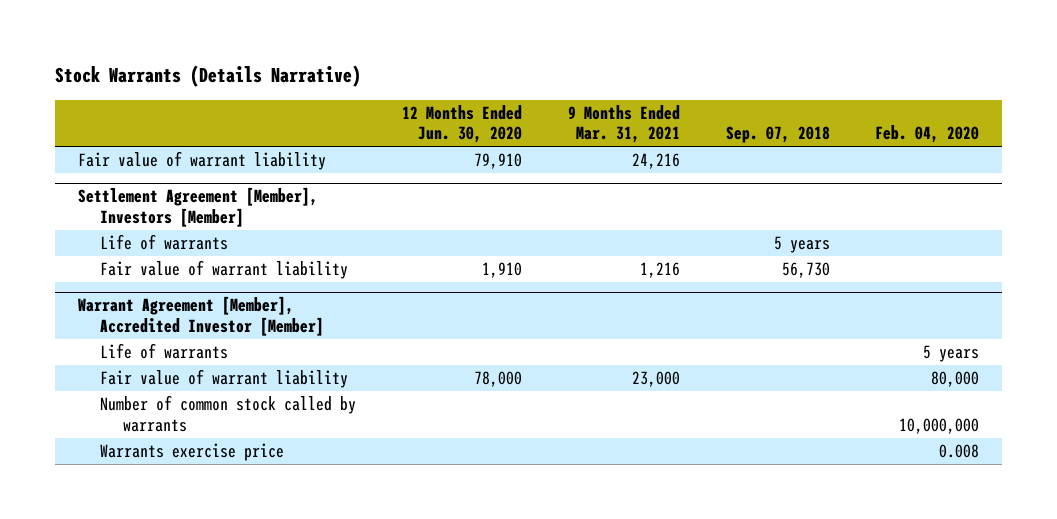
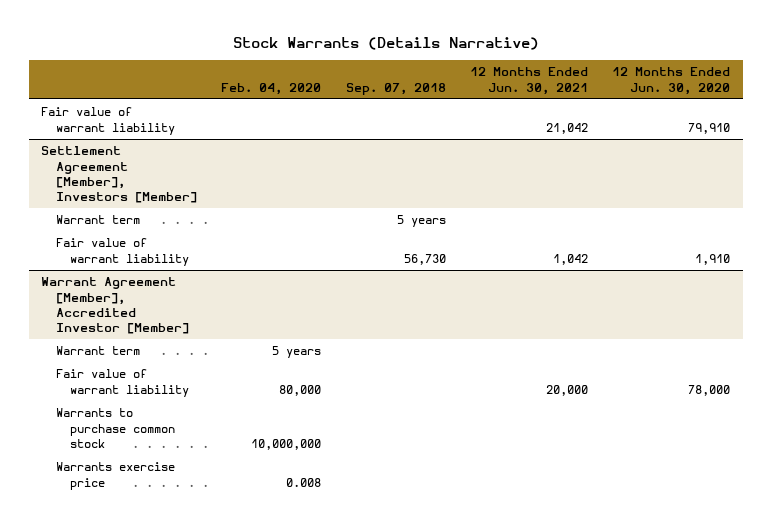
- | 12 Months Ended Jun. 30, 2020 | 9 Months Ended Mar. 31, 2021 | Sep. 07, 2018 | Feb. 04, 2020
+ | Feb. 04, 2020 | Sep. 07, 2018 | 12 Months Ended Jun. 30, 2021 | 12 Months Ended Jun. 30, 2020
@ Settlement Agreement [Member], Investors [Member]
- Life of warrants | | | 5 years |
+ Warrant term | | 5 years | |
@ Warrant Agreement [Member], Accredited Investor [Member]
- Life of warrants | | | | 5 years
+ Warrant term | 5 years | | |
- Number of common stock called by warrants | | | | 10,000,000
+ Warrants to purchase common stock | 10,000,000 | | |

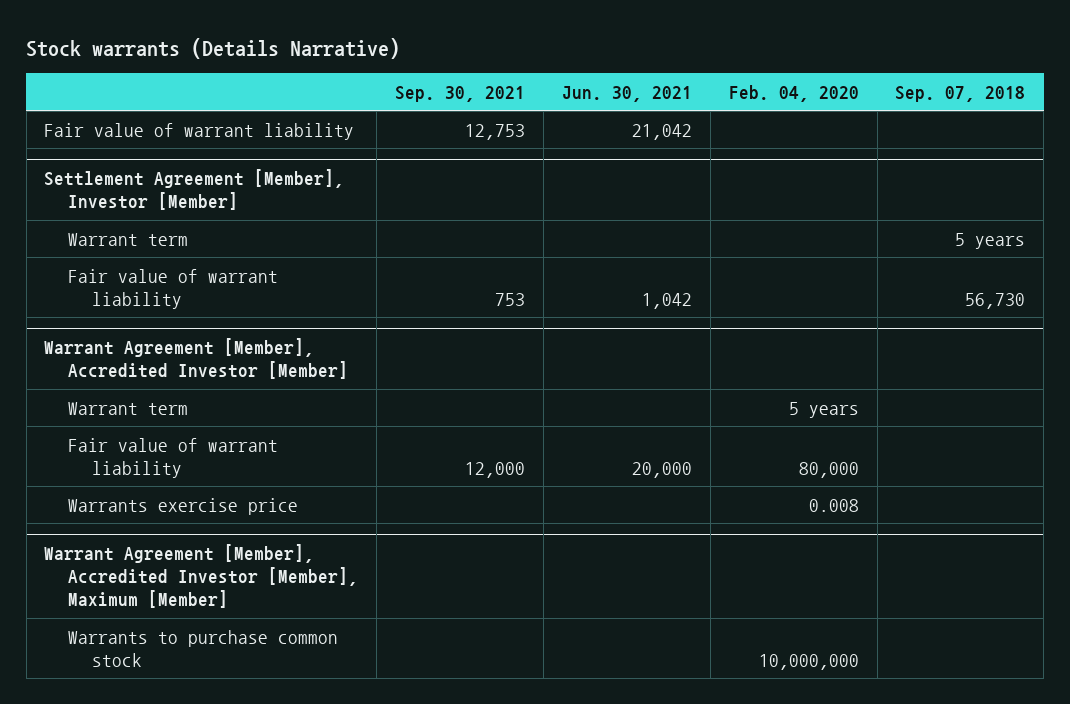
- Stock Warrants (Details Narrative)
+ Stock warrants (Details Narrative)
- | Feb. 04, 2020 | Sep. 07, 2018 | 12 Months Ended Jun. 30, 2021 | 12 Months Ended Jun. 30, 2020
+ | Sep. 30, 2021 | Jun. 30, 2021 | Feb. 04, 2020 | Sep. 07, 2018
- Settlement Agreement [Member], Investors [Member]
+ Settlement Agreement [Member], Investor [Member]
@ Warrant Agreement [Member], Accredited Investor [Member]
- Warrants to purchase common stock | 10,000,000 | | |
+ Warrant Agreement [Member], Accredited Investor [Member], Maximum [Member]
+ Warrants to purchase common stock | | | 10,000,000 |

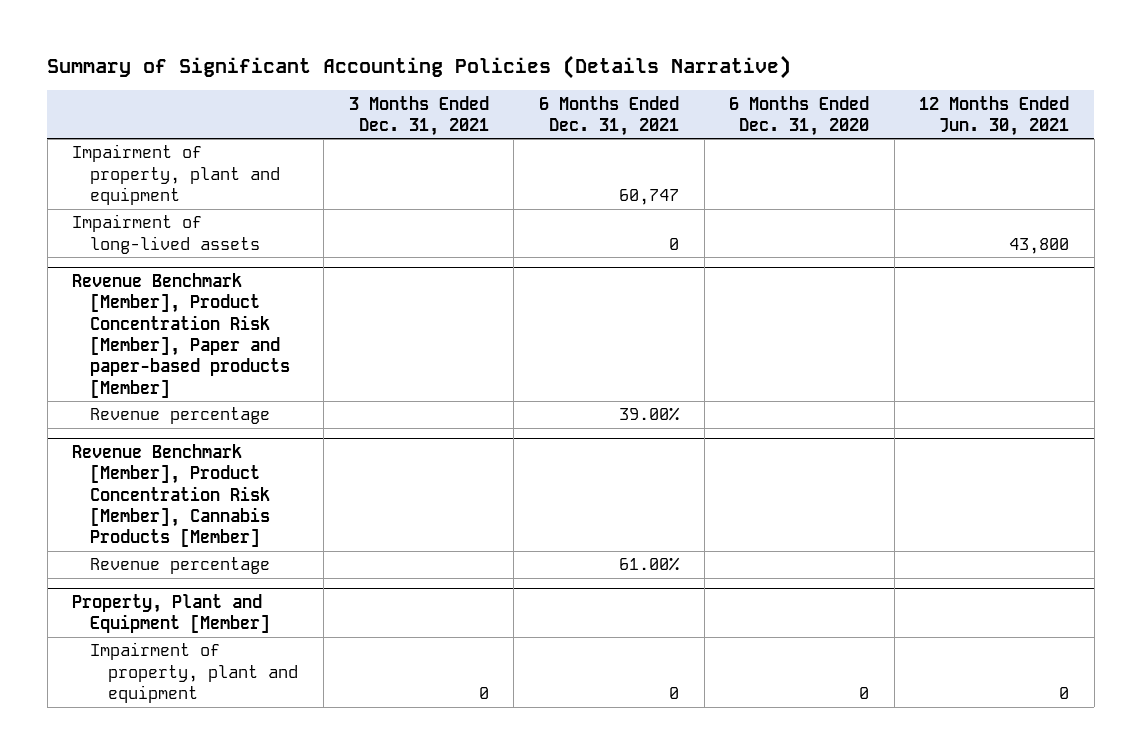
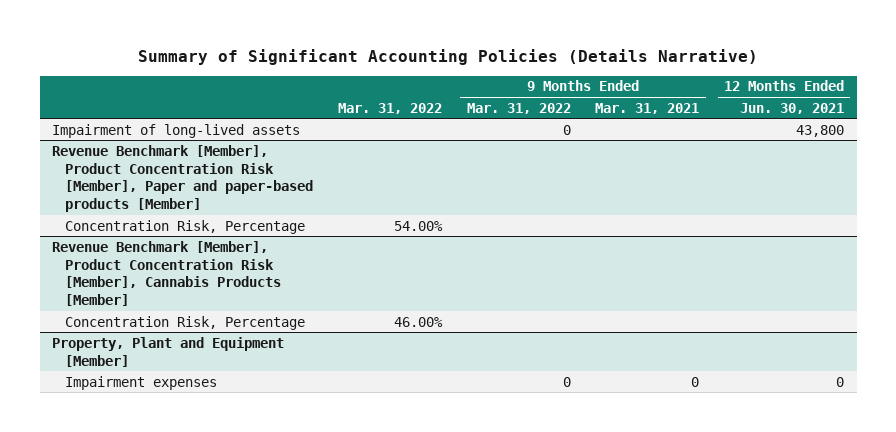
- | 3 Months Ended Dec. 31, 2021 | 6 Months Ended Dec. 31, 2021 | 6 Months Ended Dec. 31, 2020 | 12 Months Ended Jun. 30, 2021
+ | Mar. 31, 2022 | 9 Months Ended Mar. 31, 2022 | 9 Months Ended Mar. 31, 2021 | 12 Months Ended Jun. 30, 2021
- Impairment of property, plant and equipment | | 60,747 | |
@ Revenue Benchmark [Member], Product Concentration Risk [Member], Paper and paper-based products [Member]
- Revenue percentage | | 39.00% | |
+ Concentration Risk, Percentage | 54.00% | | |
@ Revenue Benchmark [Member], Product Concentration Risk [Member], Cannabis Products [Member]
- Revenue percentage | | 61.00% | |
+ Concentration Risk, Percentage | 46.00% | | |
@ Property, Plant and Equipment [Member]
- Impairment of property, plant and equipment | 0 | 0 | 0 | 0
+ Impairment expenses | | 0 | 0 | 0

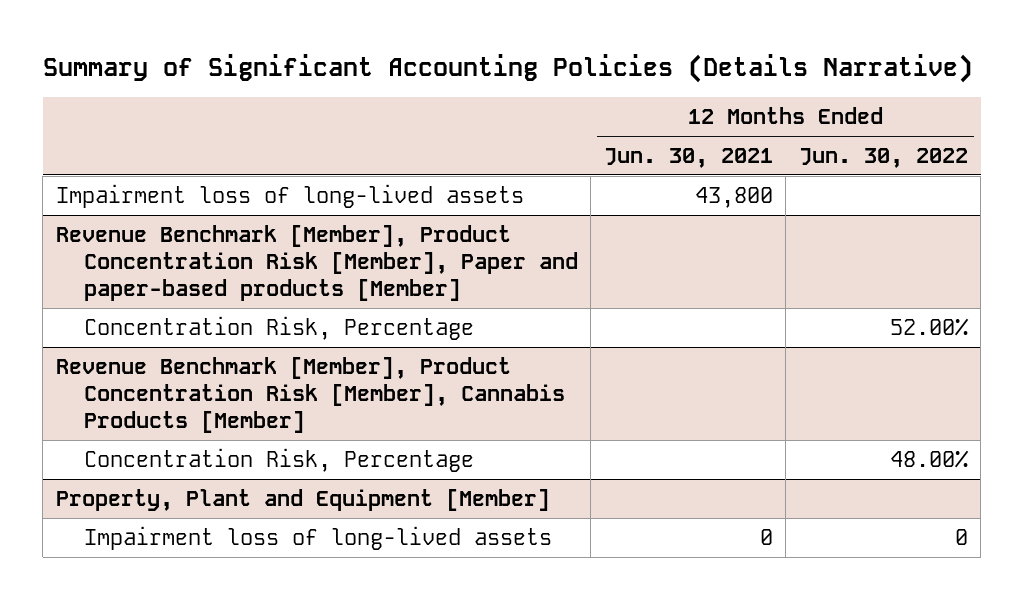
- | Mar. 31, 2022 | 9 Months Ended Mar. 31, 2022 | 9 Months Ended Mar. 31, 2021 | 12 Months Ended Jun. 30, 2021
+ | 12 Months Ended Jun. 30, 2021 | 12 Months Ended Jun. 30, 2022
- Impairment of long-lived assets | | 0 | | 43,800
+ Impairment loss of long-lived assets | 43,800 |
@ Property, Plant and Equipment [Member]
- Impairment expenses | | 0 | 0 | 0
+ Impairment loss of long-lived assets | 0 | 0

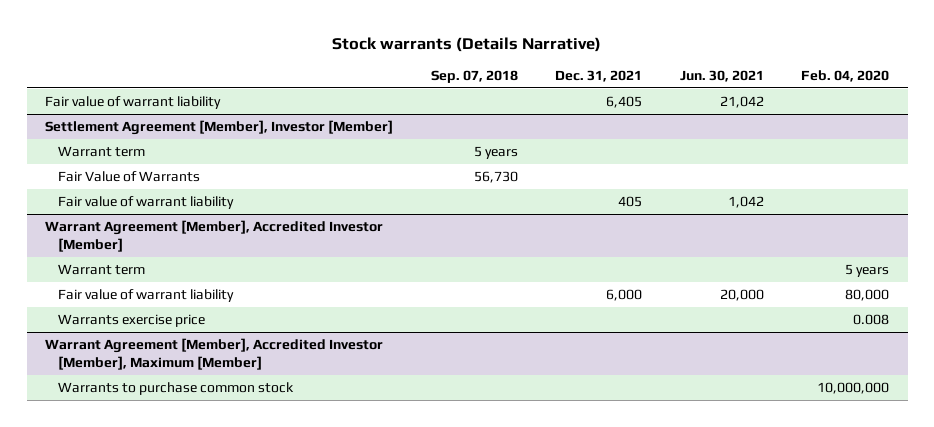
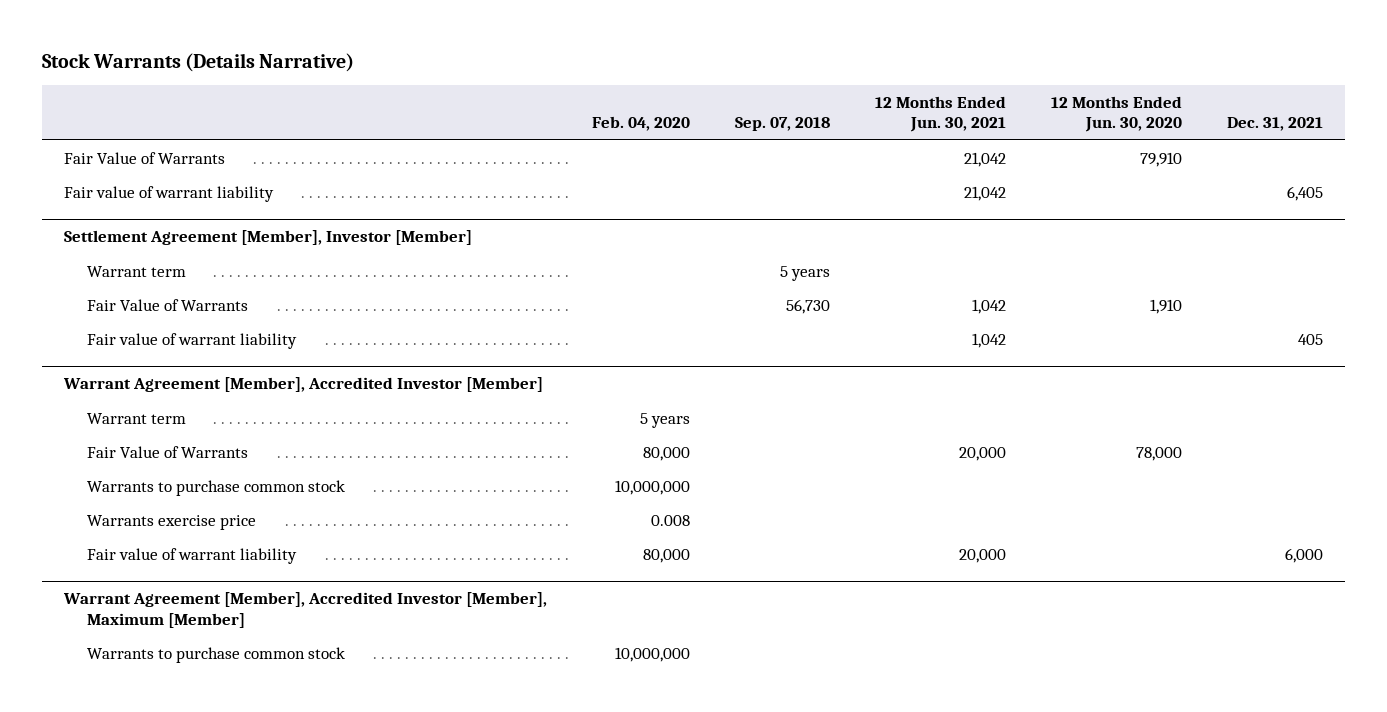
- Stock warrants (Details Narrative)
+ Stock Warrants (Details Narrative)
- | Sep. 07, 2018 | Dec. 31, 2021 | Jun. 30, 2021 | Feb. 04, 2020
+ | Feb. 04, 2020 | Sep. 07, 2018 | 12 Months Ended Jun. 30, 2021 | 12 Months Ended Jun. 30, 2020 | Dec. 31, 2021
+ Fair Value of Warrants | | | 21,042 | 79,910 |
@ Warrant Agreement [Member], Accredited Investor [Member]
+ Fair Value of Warrants | 80,000 | | 20,000 | 78,000 |
+ Warrants to purchase common stock | 10,000,000 | | | |
moved down: Fair value of warrant liability | 80,000 | | 20,000 | | 6,000

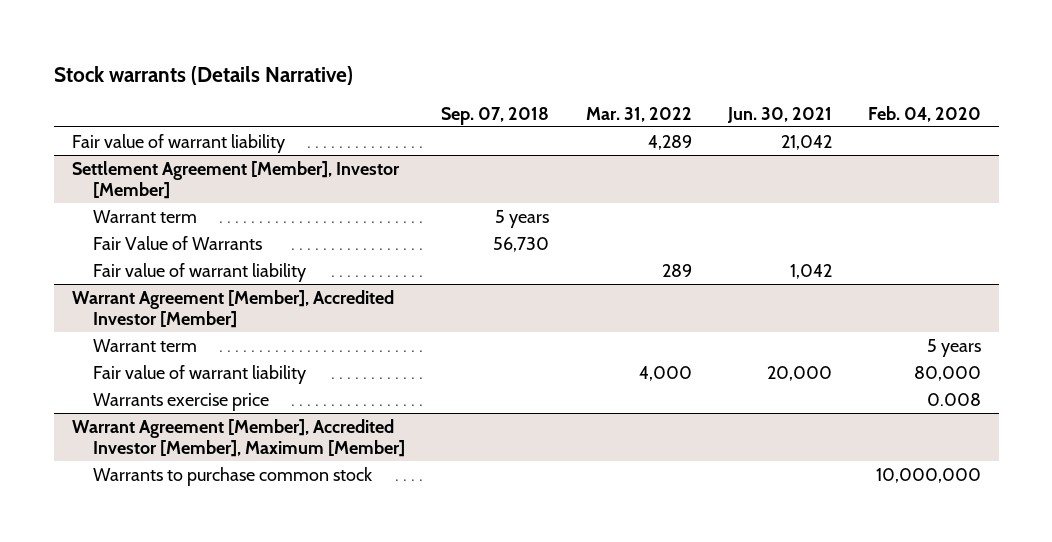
- Stock Warrants (Details Narrative)
+ Stock warrants (Details Narrative)
- | Feb. 04, 2020 | Sep. 07, 2018 | 12 Months Ended Jun. 30, 2021 | 12 Months Ended Jun. 30, 2020 | Dec. 31, 2021
+ | Sep. 07, 2018 | Mar. 31, 2022 | Jun. 30, 2021 | Feb. 04, 2020
- Fair Value of Warrants | | | 21,042 | 79,910 |
@ Warrant Agreement [Member], Accredited Investor [Member]
- Fair Value of Warrants | 80,000 | | 20,000 | 78,000 |
- Warrants to purchase common stock | 10,000,000 | | | |
moved down: Warrants exercise price | | | | 0.008

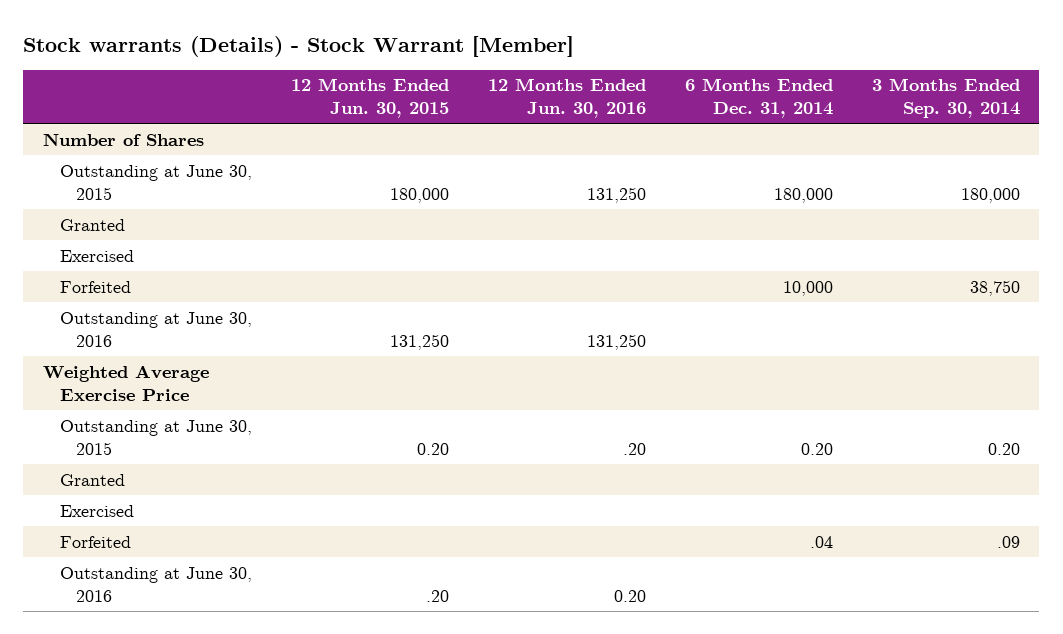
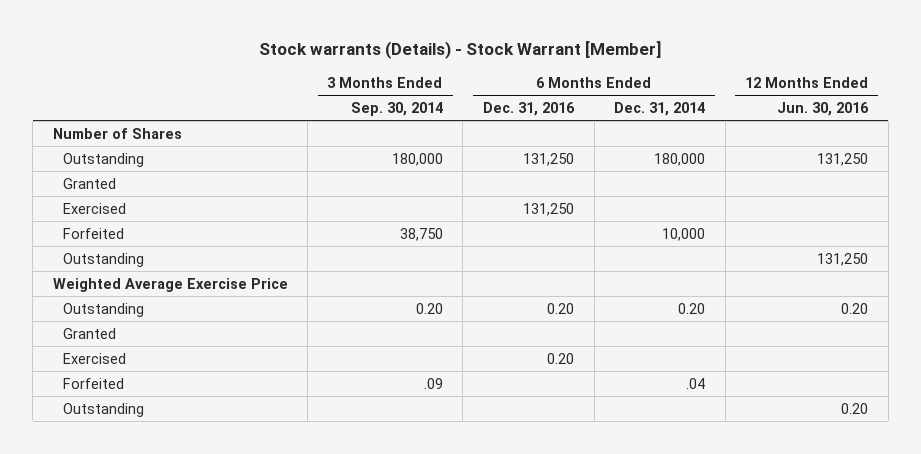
- | 12 Months Ended Jun. 30, 2015 | 12 Months Ended Jun. 30, 2016 | 6 Months Ended Dec. 31, 2014 | 3 Months Ended Sep. 30, 2014
+ | 3 Months Ended Sep. 30, 2014 | 6 Months Ended Dec. 31, 2016 | 6 Months Ended Dec. 31, 2014 | 12 Months Ended Jun. 30, 2016
- Outstanding at June 30, 2015 | 180,000 | 131,250 | 180,000 | 180,000
+ Outstanding | 180,000 | 131,250 | 180,000 | 131,250
- Outstanding at June 30, 2016 | 131,250 | 131,250 | |
+ Outstanding | | | | 131,250
- Outstanding at June 30, 2015 | 0.20 | .20 | 0.20 | 0.20
+ Outstanding | 0.20 | 0.20 | 0.20 | 0.20
- Outstanding at June 30, 2016 | .20 | 0.20 | |
+ Outstanding | | | | 0.20

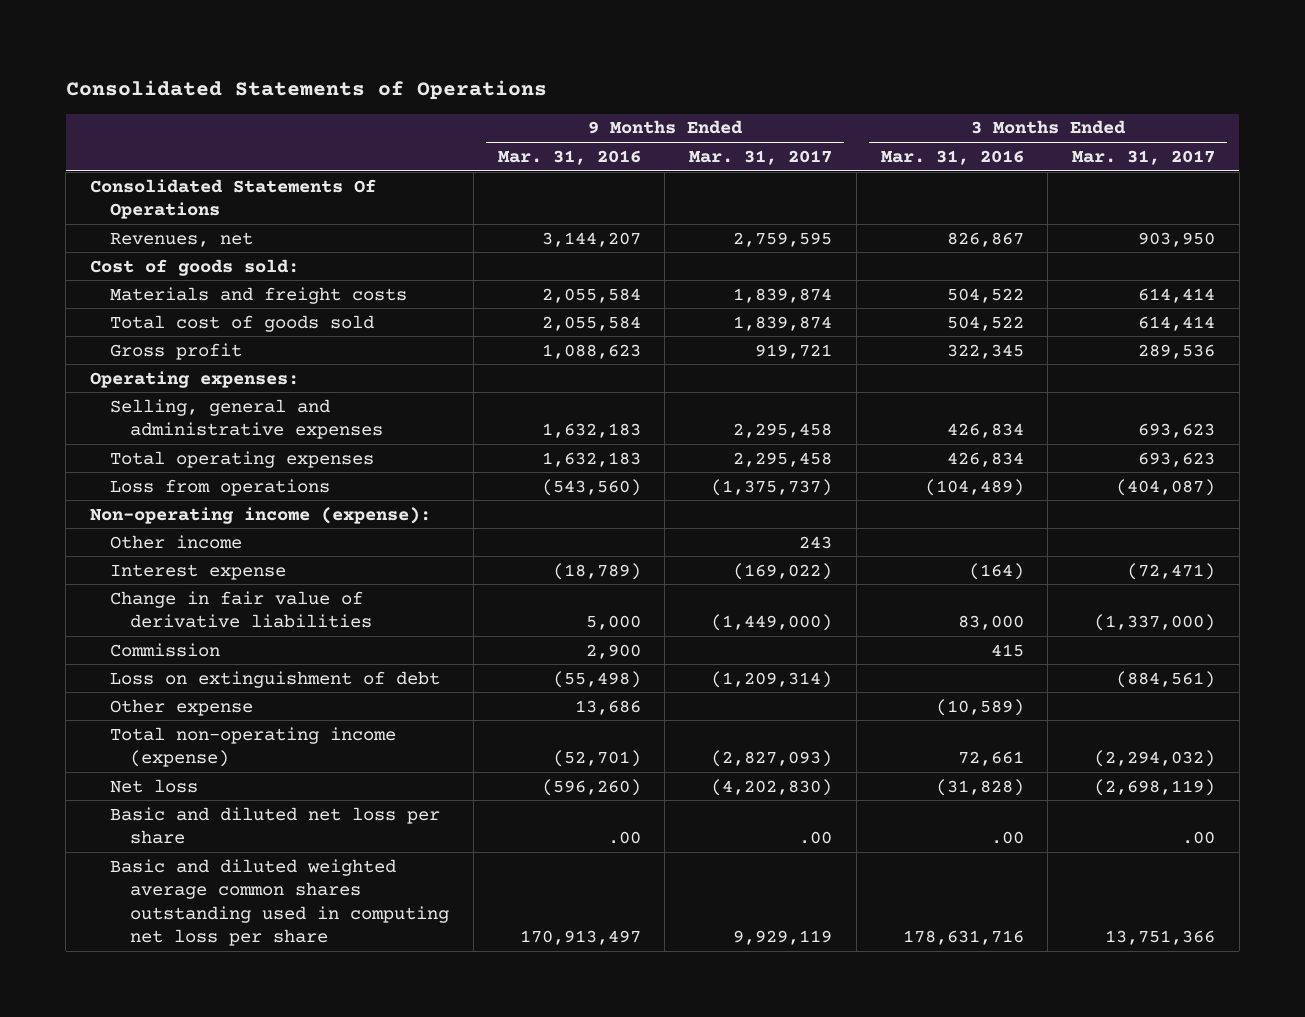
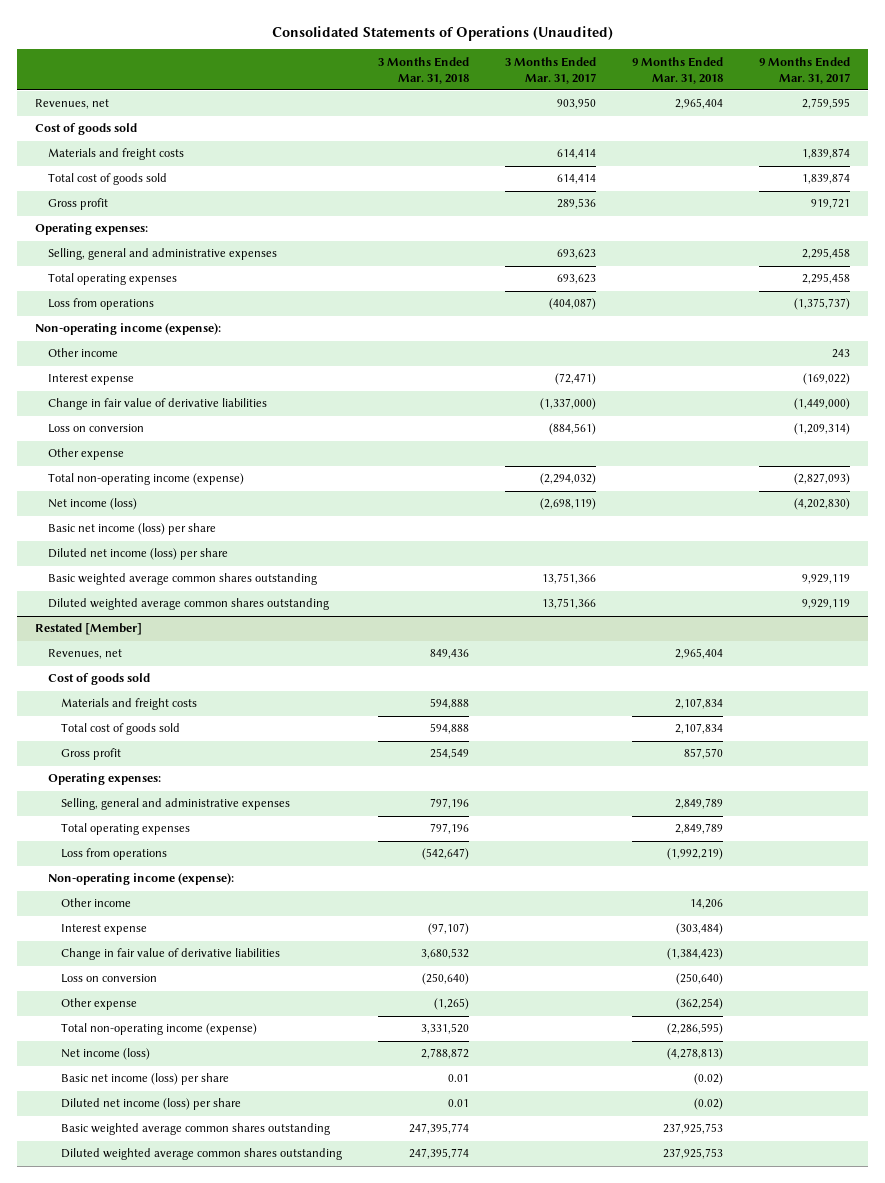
- Consolidated Statements of Operations
+ Consolidated Statements of Operations (Unaudited)
- | 9 Months Ended Mar. 31, 2016 | 9 Months Ended Mar. 31, 2017 | 3 Months Ended Mar. 31, 2016 | 3 Months Ended Mar. 31, 2017
+ | 3 Months Ended Mar. 31, 2018 | 3 Months Ended Mar. 31, 2017 | 9 Months Ended Mar. 31, 2018 | 9 Months Ended Mar. 31, 2017
- Consolidated Statements Of Operations
- Cost of goods sold:
+ Cost of goods sold
- Commission | 2,900 | | 415 |
- Loss on extinguishment of debt | (55,498) | (1,209,314) | | (884,561)
+ Loss on conversion | | (884,561) | | (1,209,314)
- Net loss | (596,260) | (4,202,830) | (31,828) | (2,698,119)
- Basic and diluted net loss per share | .00 | .00 | .00 | .00
- Basic and diluted weighted average common shares outstanding used in computing net loss per share | 170,913,497 | 9,929,119 | 178,631,716 | 13,751,366
+ Net income (loss) | | (2,698,119) | | (4,202,830)
+ Basic net income (loss) per share
+ Diluted net income (loss) per share
+ Basic weighted average common shares outstanding | | 13,751,366 | | 9,929,119
+ Diluted weighted average common shares outstanding | | 13,751,366 | | 9,929,119
+ Restated [Member]
+ Revenues, net | 849,436 | | 2,965,404 |
+ Cost of goods sold
+ Materials and freight costs | 594,888 | | 2,107,834 |
+ Total cost of goods sold | 594,888 | | 2,107,834 |
+ Gross profit | 254,549 | | 857,570 |
+ Operating expenses:
+ Selling, general and administrative expenses | 797,196 | | 2,849,789 |
+ Total operating expenses | 797,196 | | 2,849,789 |
+ Loss from operations | (542,647) | | (1,992,219) |
+ Non-operating income (expense):
+ Other income | | | 14,206 |
+ Interest expense | (97,107) | | (303,484) |
+ Change in fair value of derivative liabilities | 3,680,532 | | (1,384,423) |
+ Loss on conversion | (250,640) | | (250,640) |
+ Other expense | (1,265) | | (362,254) |
+ Total non-operating income (expense) | 3,331,520 | | (2,286,595) |
+ Net income (loss) | 2,788,872 | | (4,278,813) |
+ Basic net income (loss) per share | 0.01 | | (0.02) |
+ Diluted net income (loss) per share | 0.01 | | (0.02) |
+ Basic weighted average common shares outstanding | 247,395,774 | | 237,925,753 |
+ Diluted weighted average common shares outstanding | 247,395,774 | | 237,925,753 |

